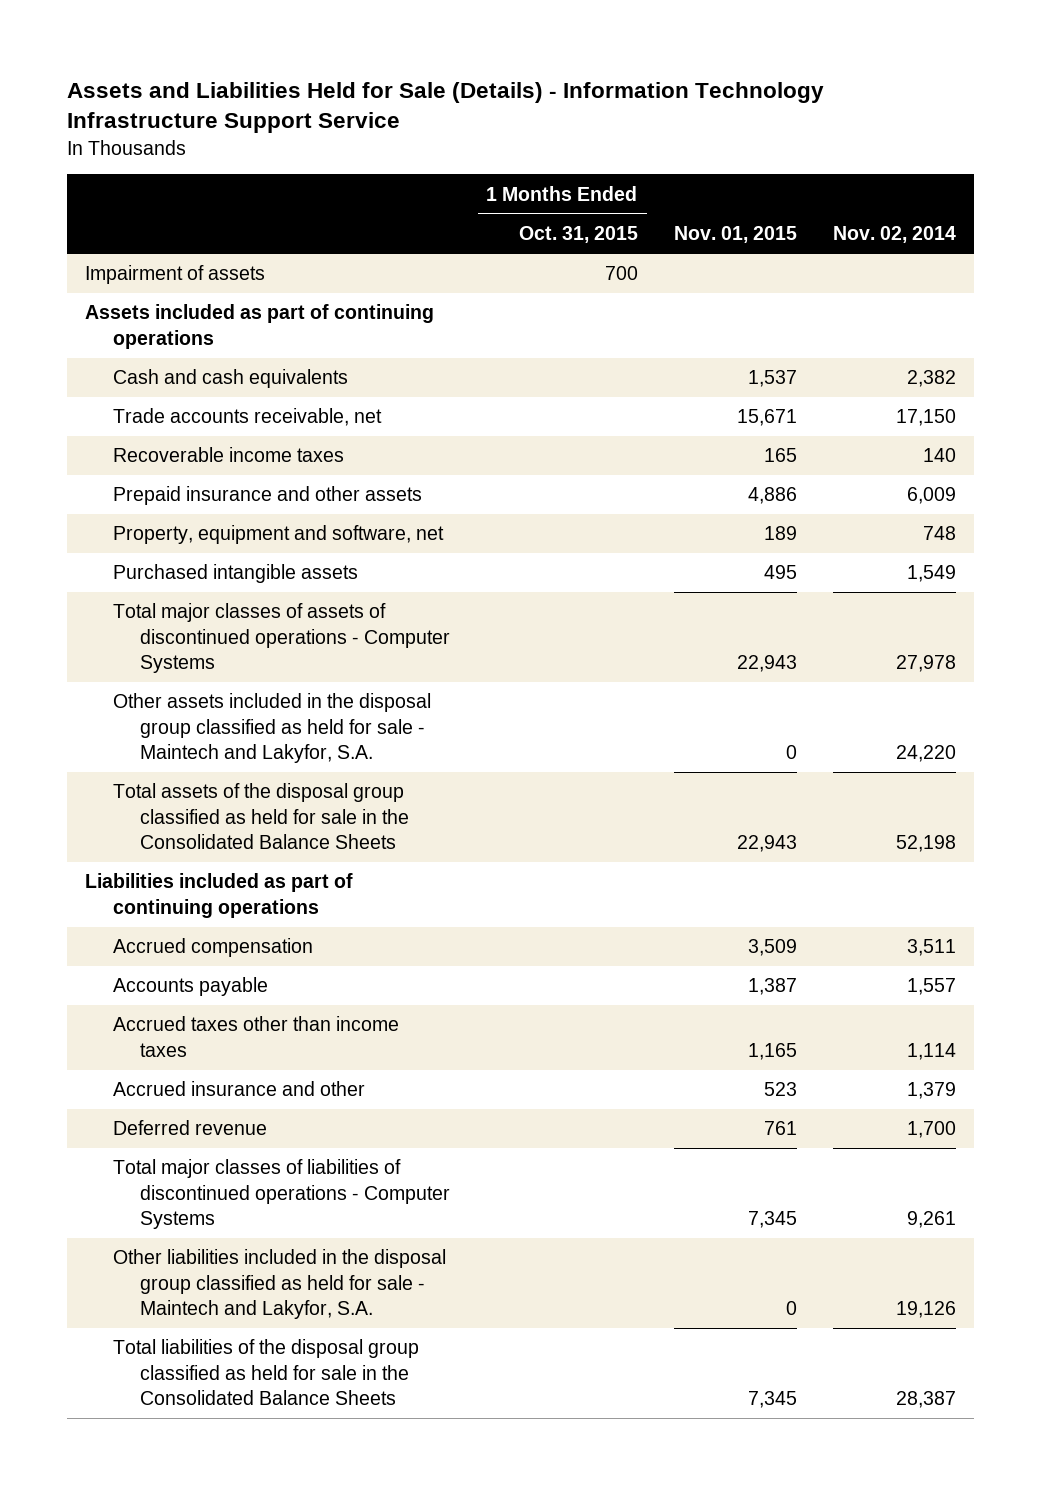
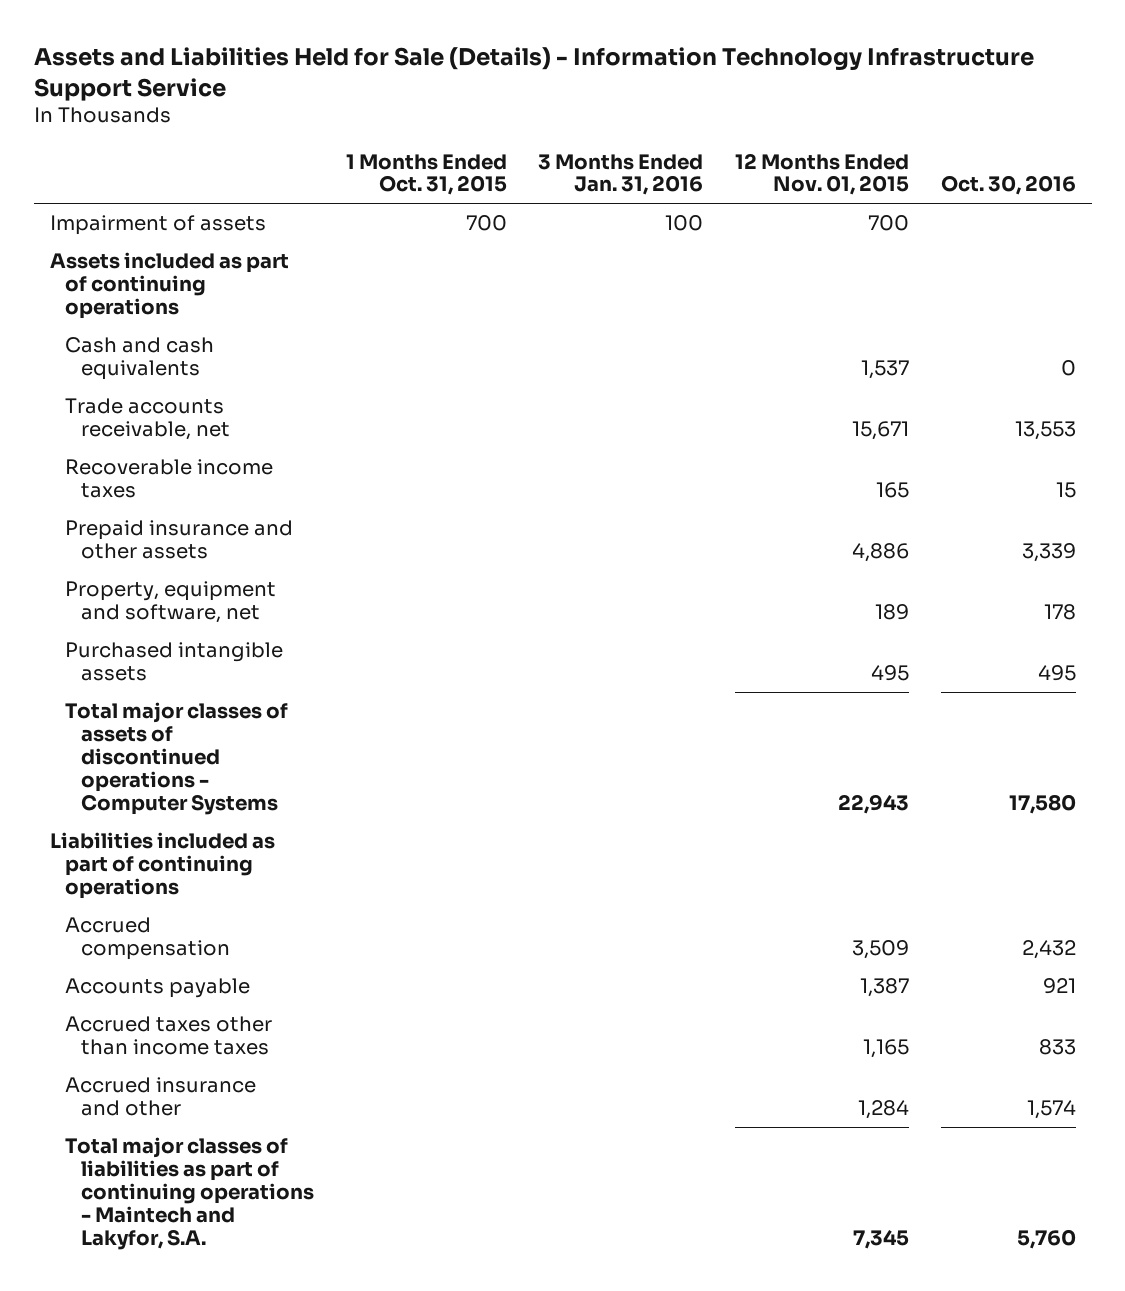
- | 1 Months Ended Oct. 31, 2015 | Nov. 01, 2015 | Nov. 02, 2014
+ | 1 Months Ended Oct. 31, 2015 | 3 Months Ended Jan. 31, 2016 | 12 Months Ended Nov. 01, 2015 | Oct. 30, 2016
- Other assets included in the disposal group classified as held for sale - Maintech and Lakyfor, S.A. | | 0 | 24,220
- Total assets of the disposal group classified as held for sale in the Consolidated Balance Sheets | | 22,943 | 52,198
- Deferred revenue | | 761 | 1,700
- Total major classes of liabilities of discontinued operations - Computer Systems | | 7,345 | 9,261
- Other liabilities included in the disposal group classified as held for sale - Maintech and Lakyfor, S.A. | | 0 | 19,126
- Total liabilities of the disposal group classified as held for sale in the Consolidated Balance Sheets | | 7,345 | 28,387
+ Total major classes of liabilities as part of continuing operations - Maintech and Lakyfor, S.A. | | | 7,345 | 5,760

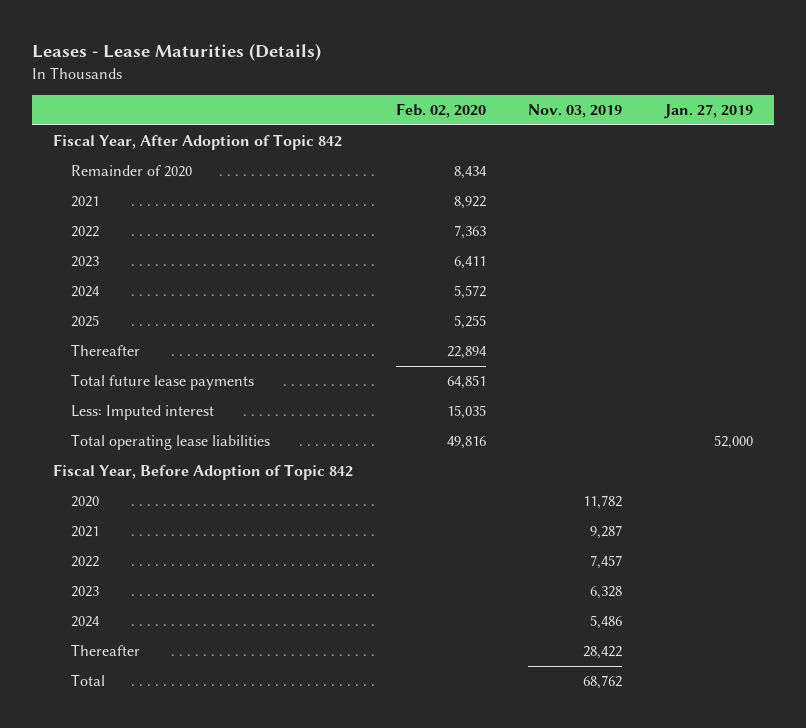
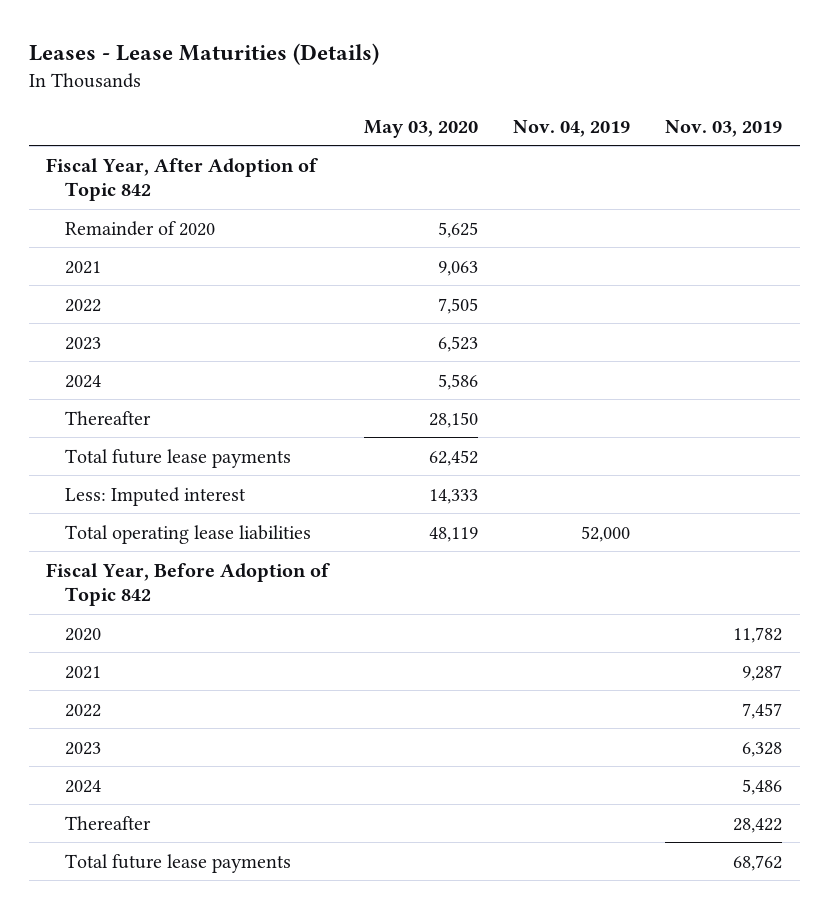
- | Feb. 02, 2020 | Nov. 03, 2019 | Jan. 27, 2019
+ | May 03, 2020 | Nov. 04, 2019 | Nov. 03, 2019
- 2025 | 5,255 | |
- Total | | 68,762 |
+ Total future lease payments | | | 68,762

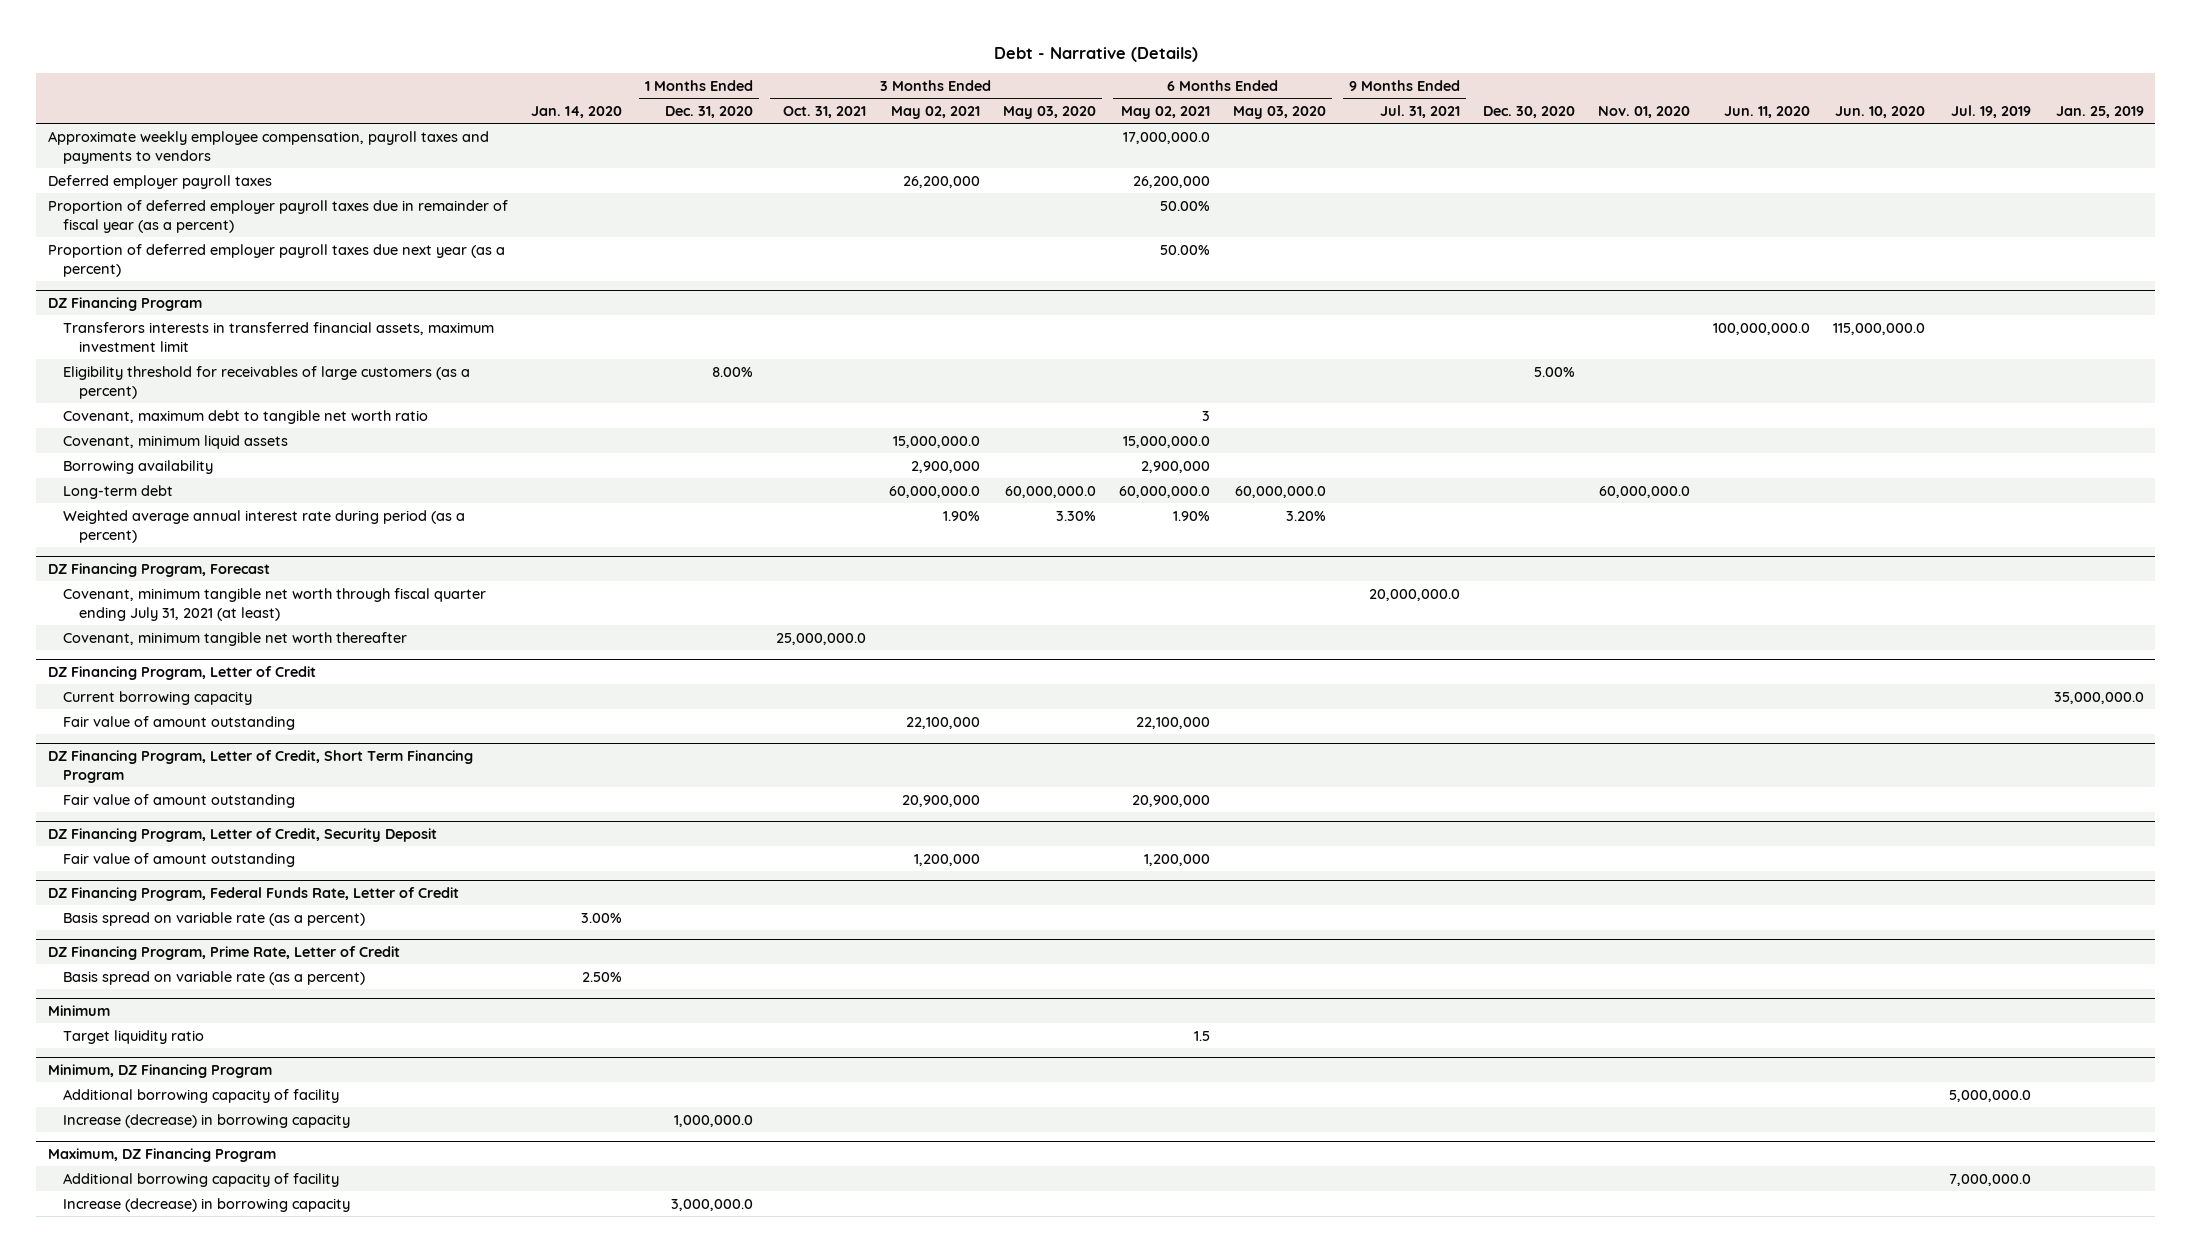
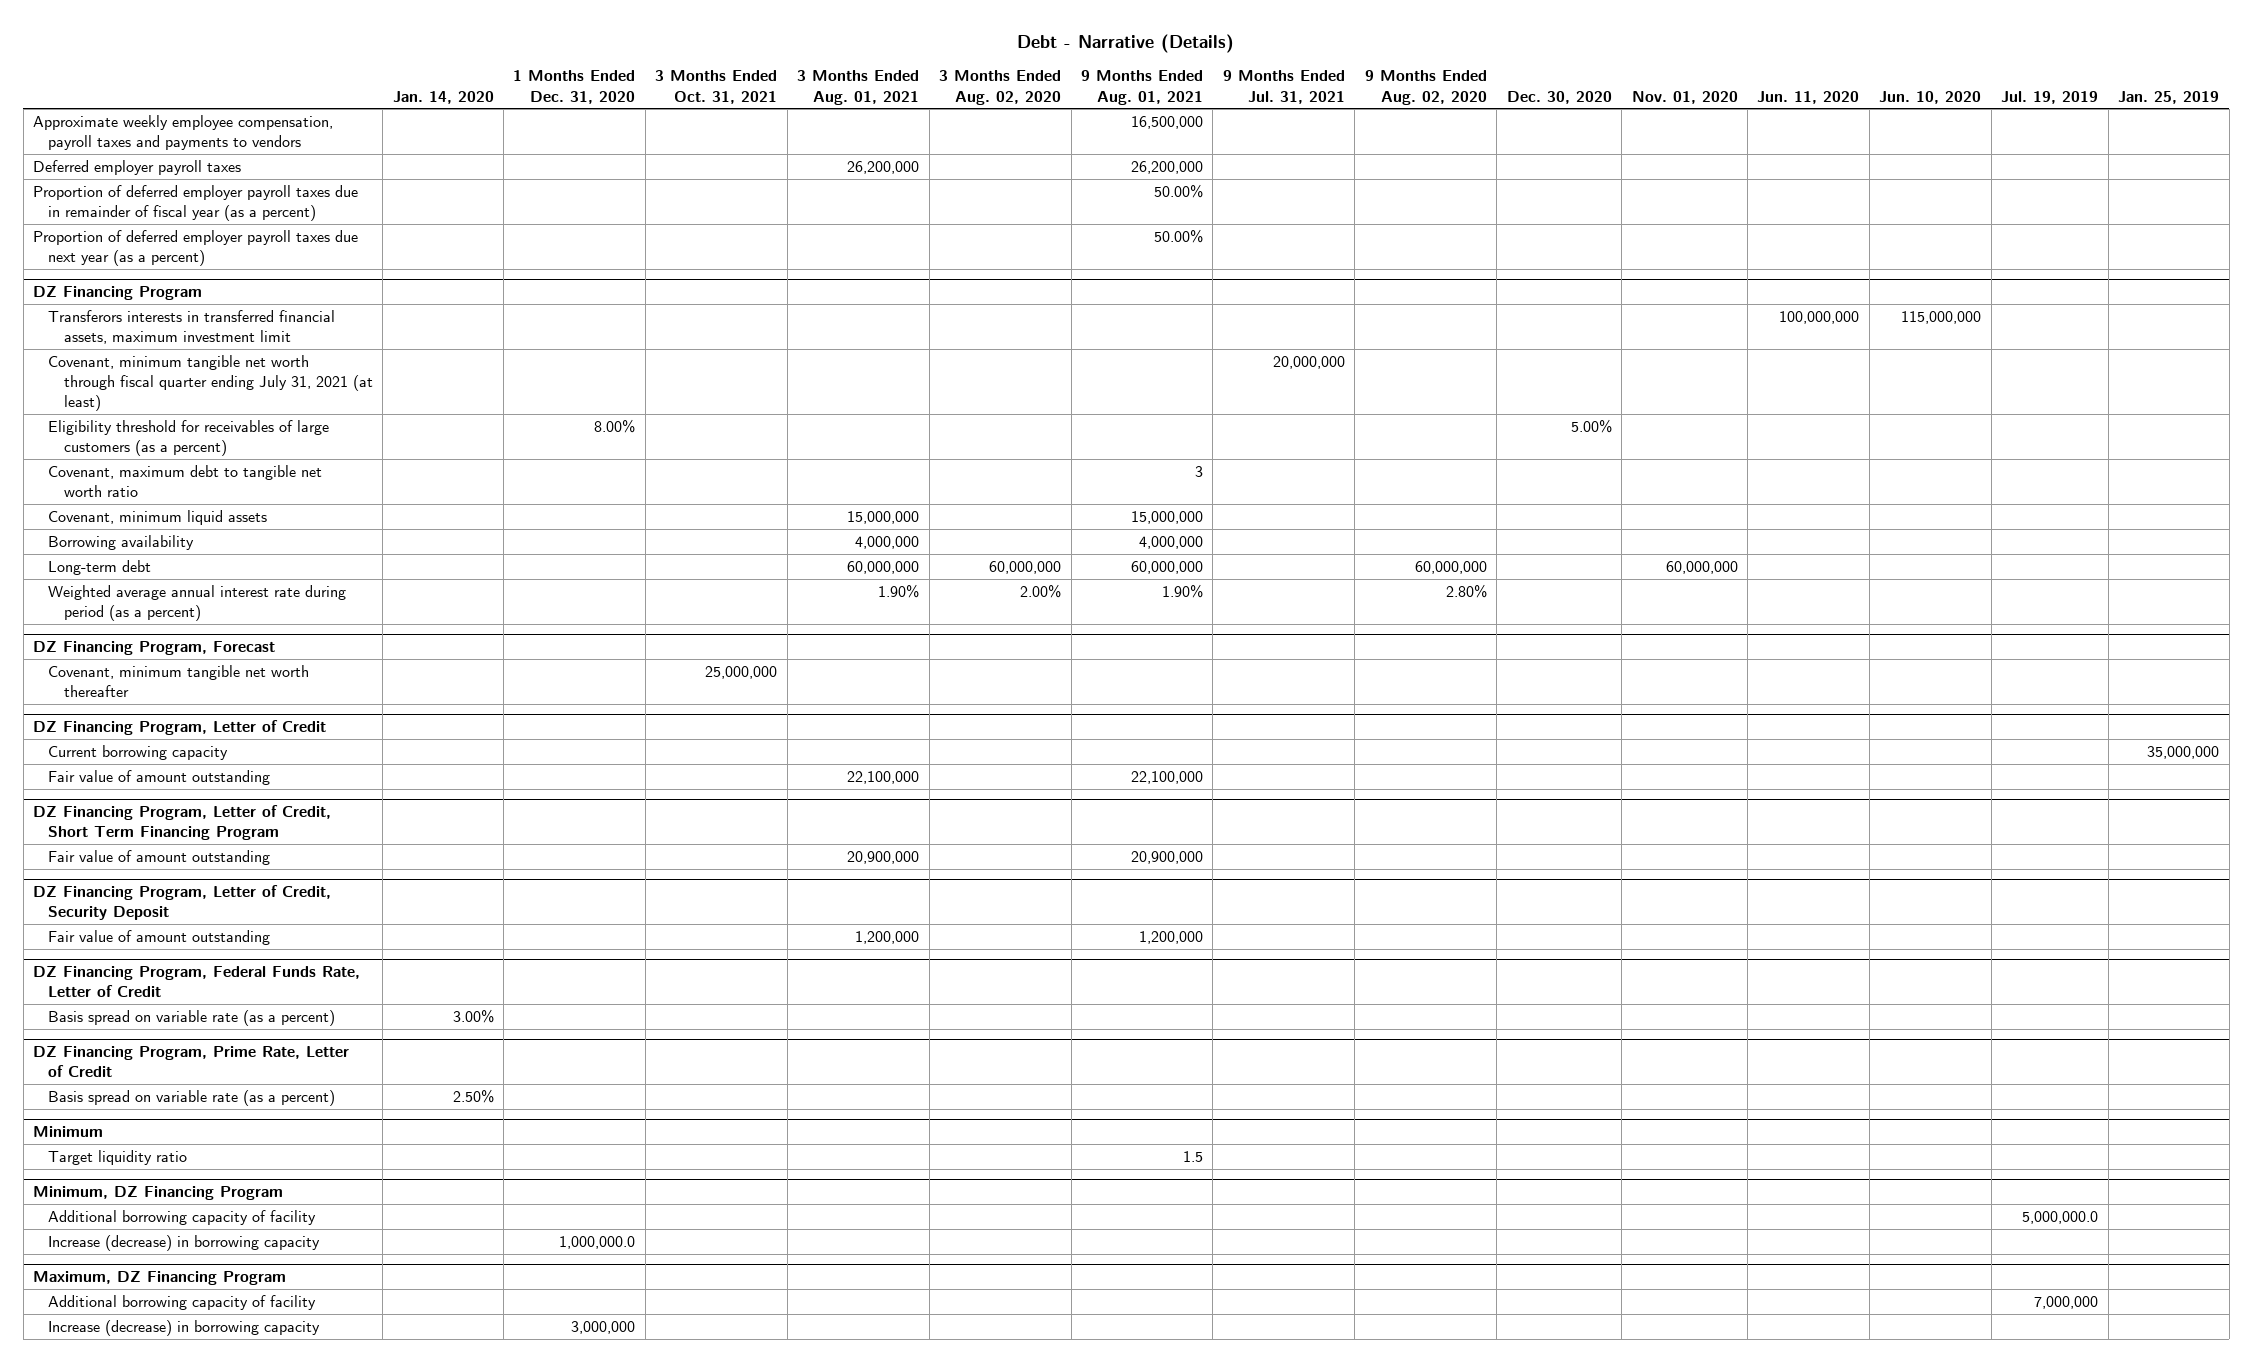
- | Jan. 14, 2020 | 1 Months Ended Dec. 31, 2020 | 3 Months Ended Oct. 31, 2021 | 3 Months Ended May 02, 2021 | 3 Months Ended May 03, 2020 | 6 Months Ended May 02, 2021 | 6 Months Ended May 03, 2020 | 9 Months Ended Jul. 31, 2021 | Dec. 30, 2020 | Nov. 01, 2020 | Jun. 11, 2020 | Jun. 10, 2020 | Jul. 19, 2019 | Jan. 25, 2019
+ | Jan. 14, 2020 | 1 Months Ended Dec. 31, 2020 | 3 Months Ended Oct. 31, 2021 | 3 Months Ended Aug. 01, 2021 | 3 Months Ended Aug. 02, 2020 | 9 Months Ended Aug. 01, 2021 | 9 Months Ended Jul. 31, 2021 | 9 Months Ended Aug. 02, 2020 | Dec. 30, 2020 | Nov. 01, 2020 | Jun. 11, 2020 | Jun. 10, 2020 | Jul. 19, 2019 | Jan. 25, 2019
@ DZ Financing Program
- Transferors interests in transferred financial assets, maximum investment limit | | | | | | | | | | | 100,000,000.0 | 115,000,000.0 | |
+ Transferors interests in transferred financial assets, maximum investment limit | | | | | | | | | | | 100,000,000 | 115,000,000 | |
+ Covenant, minimum tangible net worth through fiscal quarter ending July 31, 2021 (at least) | | | | | | | 20,000,000 | | | | | | |
- Long-term debt | | | | 60,000,000.0 | 60,000,000.0 | 60,000,000.0 | 60,000,000.0 | | | 60,000,000.0 | | | |
+ Long-term debt | | | | 60,000,000 | 60,000,000 | 60,000,000 | | 60,000,000 | | 60,000,000 | | | |
@ DZ Financing Program, Forecast
- Covenant, minimum tangible net worth through fiscal quarter ending July 31, 2021 (at least) | | | | | | | | 20,000,000.0 | | | | | |
- Covenant, minimum tangible net worth thereafter | | | 25,000,000.0 | | | | | | | | | | |
+ Covenant, minimum tangible net worth thereafter | | | 25,000,000 | | | | | | | | | | |
@ DZ Financing Program, Letter of Credit
- Current borrowing capacity | | | | | | | | | | | | | | 35,000,000.0
+ Current borrowing capacity | | | | | | | | | | | | | | 35,000,000
@ Maximum, DZ Financing Program
- Additional borrowing capacity of facility | | | | | | | | | | | | | 7,000,000.0 |
- Increase (decrease) in borrowing capacity | | 3,000,000.0 | | | | | | | | | | | |
+ Additional borrowing capacity of facility | | | | | | | | | | | | | 7,000,000 |
+ Increase (decrease) in borrowing capacity | | 3,000,000 | | | | | | | | | | | |

